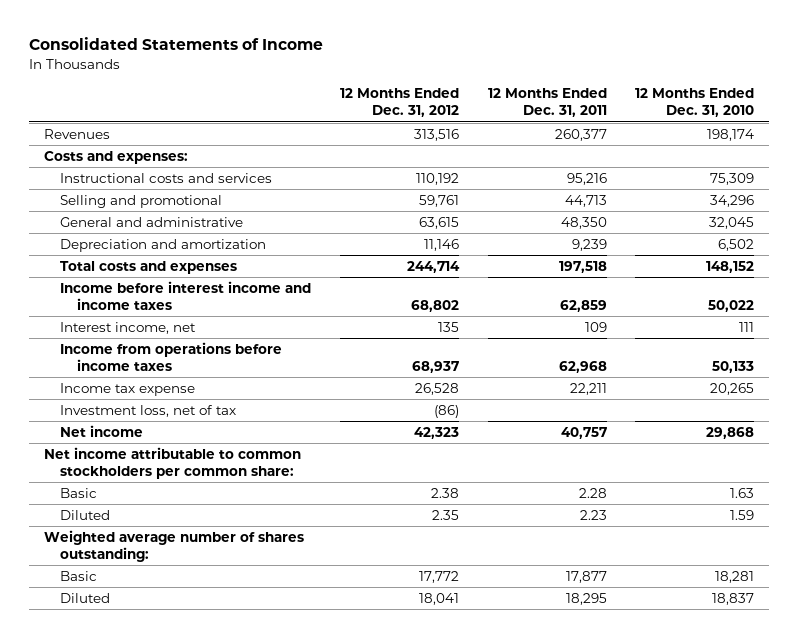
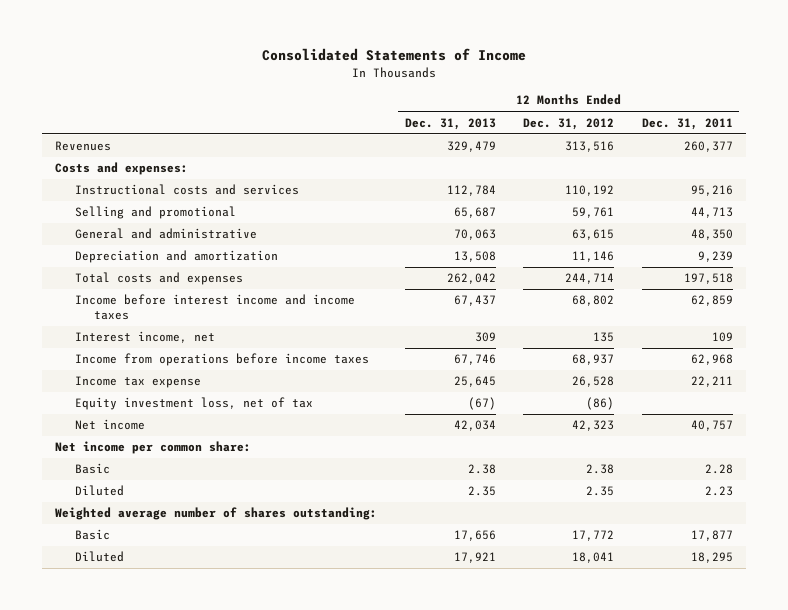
- | 12 Months Ended Dec. 31, 2012 | 12 Months Ended Dec. 31, 2011 | 12 Months Ended Dec. 31, 2010
+ | 12 Months Ended Dec. 31, 2013 | 12 Months Ended Dec. 31, 2012 | 12 Months Ended Dec. 31, 2011
- Investment loss, net of tax | (86) | |
+ Equity investment loss, net of tax | (67) | (86) |
- Net income attributable to common stockholders per common share:
+ Net income per common share:

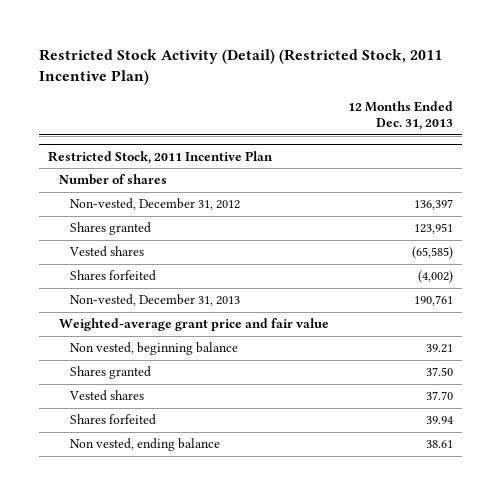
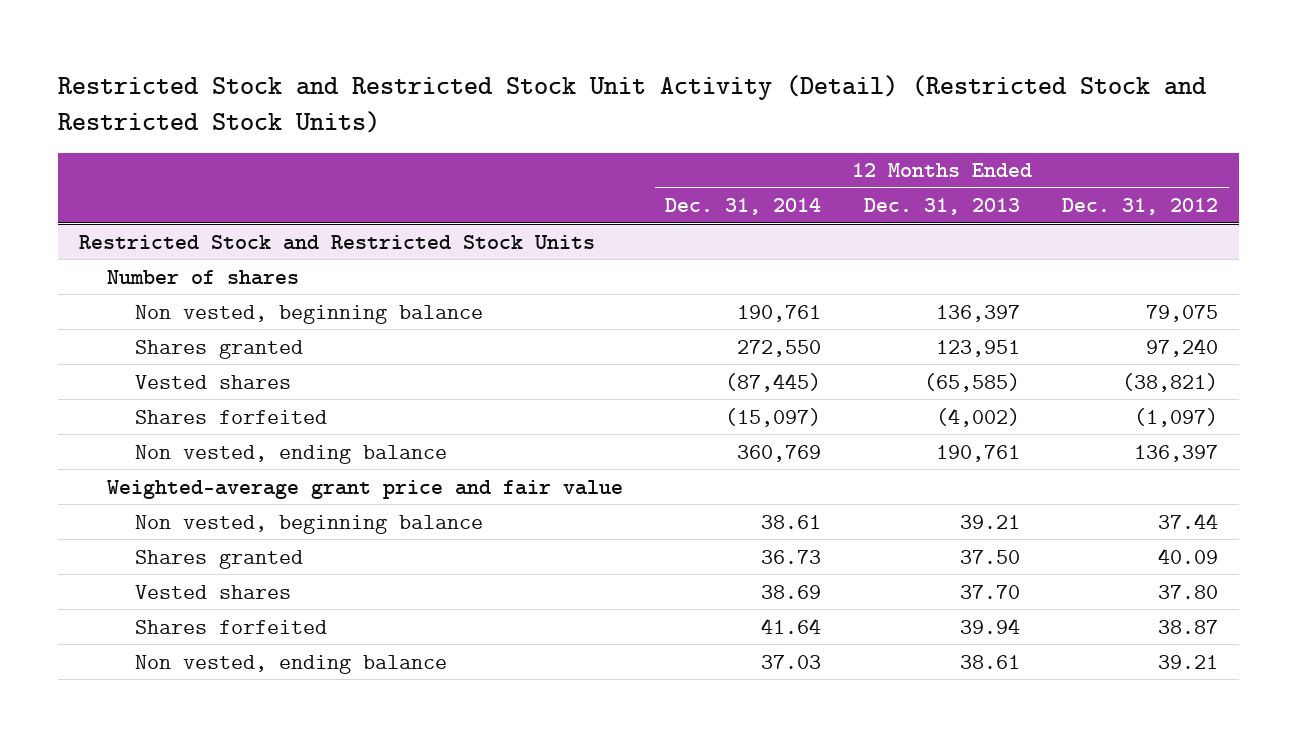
- Restricted Stock Activity (Detail) (Restricted Stock, 2011 Incentive Plan)
+ Restricted Stock and Restricted Stock Unit Activity (Detail) (Restricted Stock and Restricted Stock Units)
- | 12 Months Ended Dec. 31, 2013
+ | 12 Months Ended Dec. 31, 2014 | 12 Months Ended Dec. 31, 2013 | 12 Months Ended Dec. 31, 2012
- Restricted Stock, 2011 Incentive Plan
+ Restricted Stock and Restricted Stock Units
- Non-vested, December 31, 2012 | 136,397
+ Non vested, beginning balance | 190,761 | 136,397 | 79,075
- Non-vested, December 31, 2013 | 190,761
+ Non vested, ending balance | 360,769 | 190,761 | 136,397

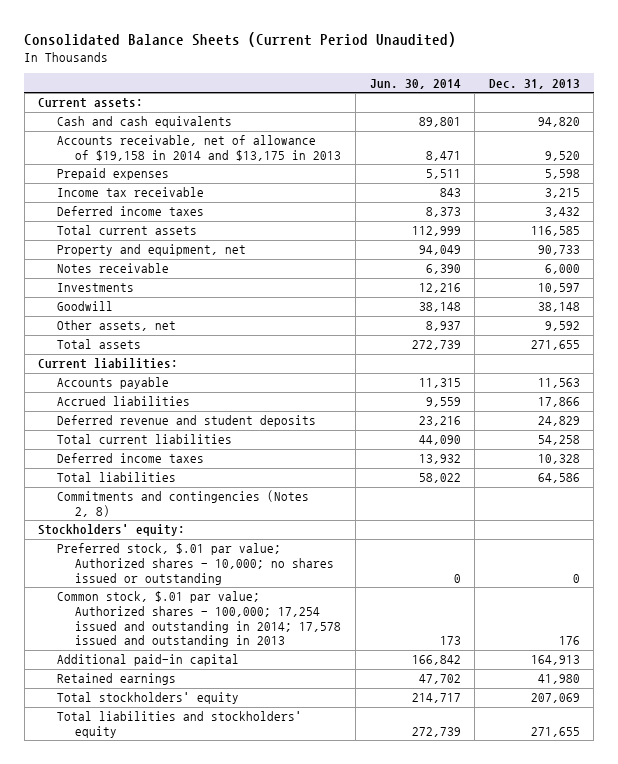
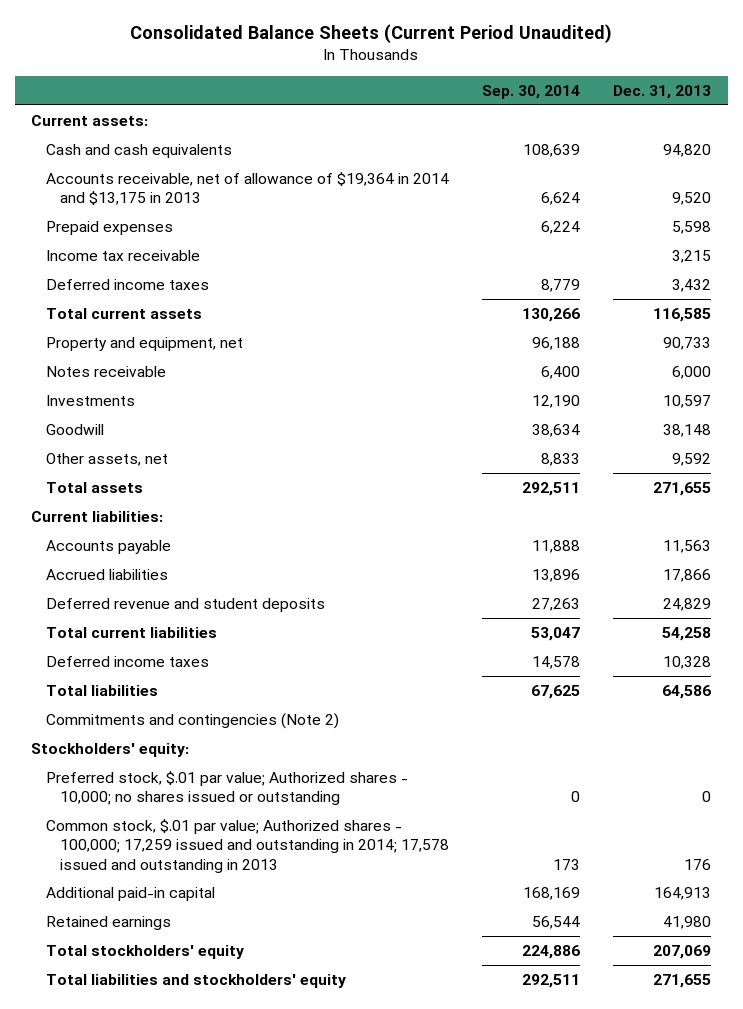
- | Jun. 30, 2014 | Dec. 31, 2013
+ | Sep. 30, 2014 | Dec. 31, 2013
- Accounts receivable, net of allowance of $19,158 in 2014 and $13,175 in 2013 | 8,471 | 9,520
+ Accounts receivable, net of allowance of $19,364 in 2014 and $13,175 in 2013 | 6,624 | 9,520
- Commitments and contingencies (Notes 2, 8)
+ Commitments and contingencies (Note 2)
- Common stock, $.01 par value; Authorized shares - 100,000; 17,254 issued and outstanding in 2014; 17,578 issued and outstanding in 2013 | 173 | 176
+ Common stock, $.01 par value; Authorized shares - 100,000; 17,259 issued and outstanding in 2014; 17,578 issued and outstanding in 2013 | 173 | 176

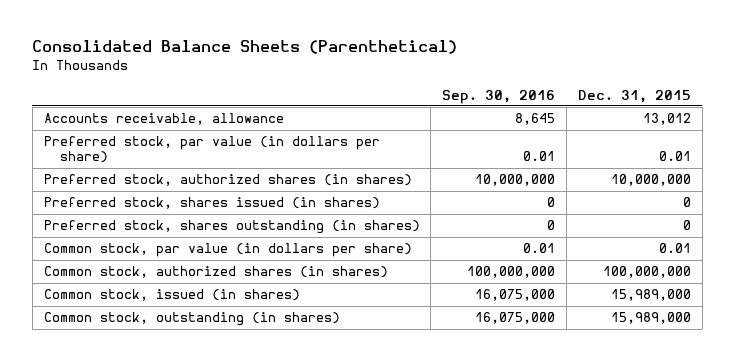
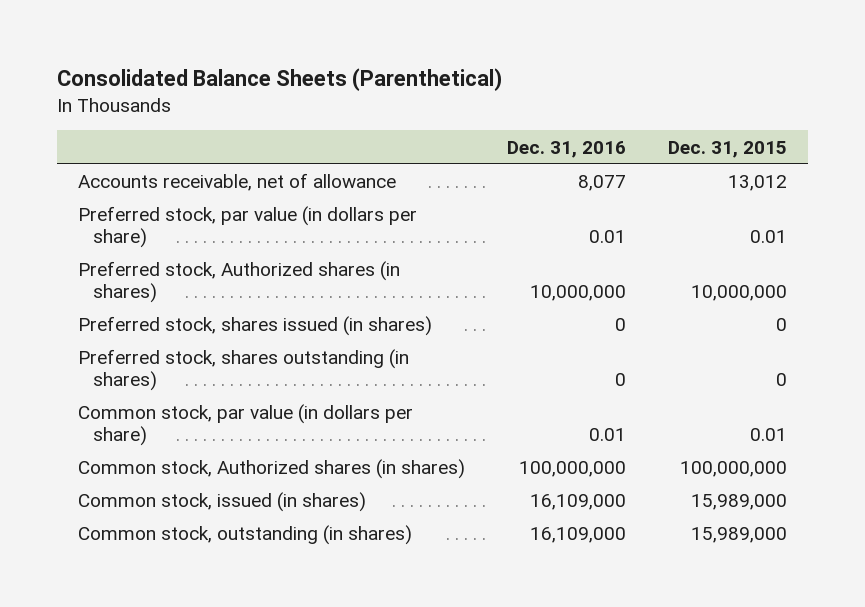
- | Sep. 30, 2016 | Dec. 31, 2015
+ | Dec. 31, 2016 | Dec. 31, 2015
- Accounts receivable, allowance | 8,645 | 13,012
+ Accounts receivable, net of allowance | 8,077 | 13,012
- Preferred stock, authorized shares (in shares) | 10,000,000 | 10,000,000
+ Preferred stock, Authorized shares (in shares) | 10,000,000 | 10,000,000
- Common stock, authorized shares (in shares) | 100,000,000 | 100,000,000
+ Common stock, Authorized shares (in shares) | 100,000,000 | 100,000,000

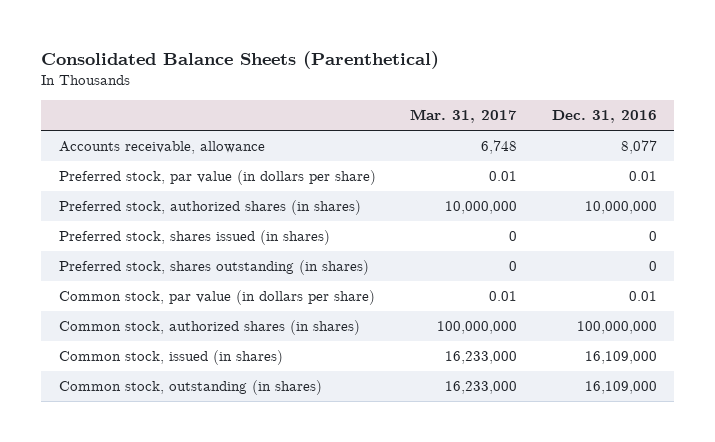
- | Dec. 31, 2016 | Dec. 31, 2015
+ | Mar. 31, 2017 | Dec. 31, 2016
- Accounts receivable, net of allowance | 8,077 | 13,012
+ Accounts receivable, allowance | 6,748 | 8,077
- Preferred stock, Authorized shares (in shares) | 10,000,000 | 10,000,000
+ Preferred stock, authorized shares (in shares) | 10,000,000 | 10,000,000
- Common stock, Authorized shares (in shares) | 100,000,000 | 100,000,000
+ Common stock, authorized shares (in shares) | 100,000,000 | 100,000,000

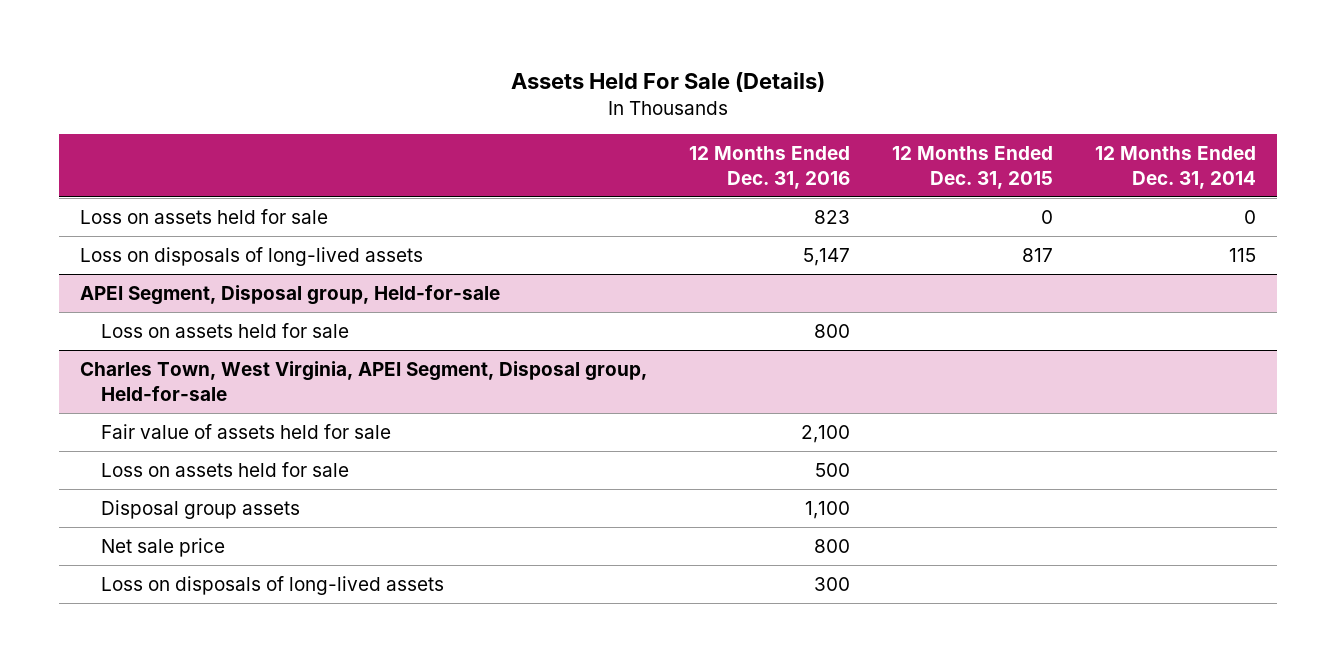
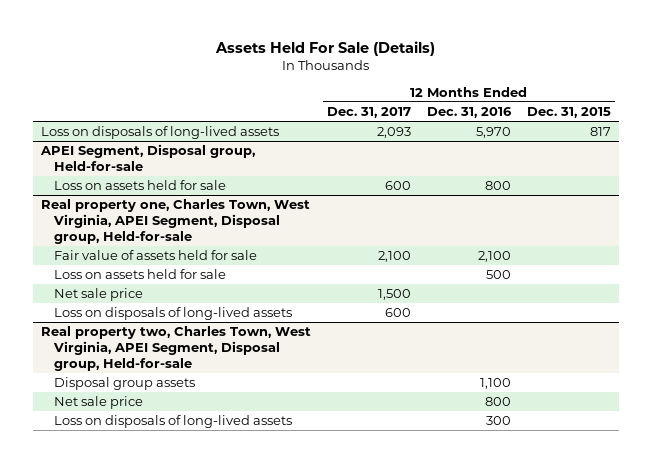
- | 12 Months Ended Dec. 31, 2016 | 12 Months Ended Dec. 31, 2015 | 12 Months Ended Dec. 31, 2014
+ | 12 Months Ended Dec. 31, 2017 | 12 Months Ended Dec. 31, 2016 | 12 Months Ended Dec. 31, 2015
- Loss on assets held for sale | 823 | 0 | 0
- Loss on disposals of long-lived assets | 5,147 | 817 | 115
+ Loss on disposals of long-lived assets | 2,093 | 5,970 | 817
- Charles Town, West Virginia, APEI Segment, Disposal group, Held-for-sale
+ Real property one, Charles Town, West Virginia, APEI Segment, Disposal group, Held-for-sale
+ Net sale price | 1,500 | |
+ Loss on disposals of long-lived assets | 600 | |
+ Real property two, Charles Town, West Virginia, APEI Segment, Disposal group, Held-for-sale

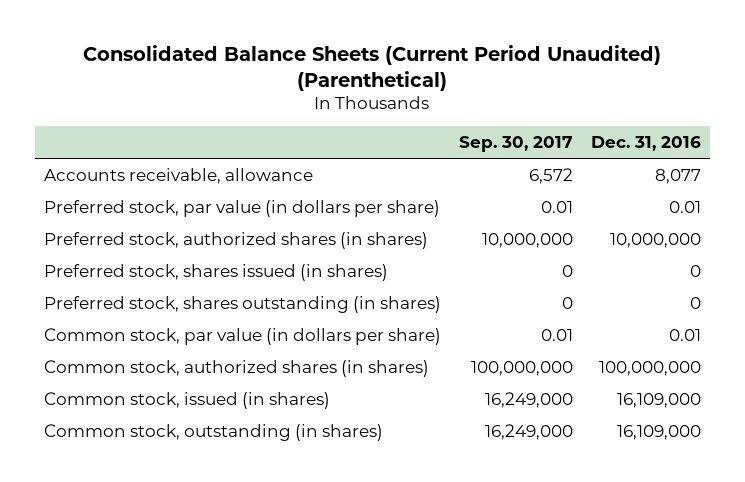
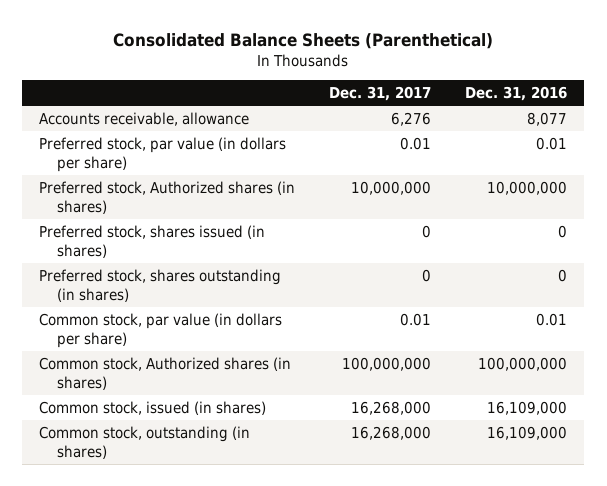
- Consolidated Balance Sheets (Current Period Unaudited) (Parenthetical)
+ Consolidated Balance Sheets (Parenthetical)
- | Sep. 30, 2017 | Dec. 31, 2016
+ | Dec. 31, 2017 | Dec. 31, 2016
- Preferred stock, authorized shares (in shares) | 10,000,000 | 10,000,000
+ Preferred stock, Authorized shares (in shares) | 10,000,000 | 10,000,000
- Common stock, authorized shares (in shares) | 100,000,000 | 100,000,000
+ Common stock, Authorized shares (in shares) | 100,000,000 | 100,000,000

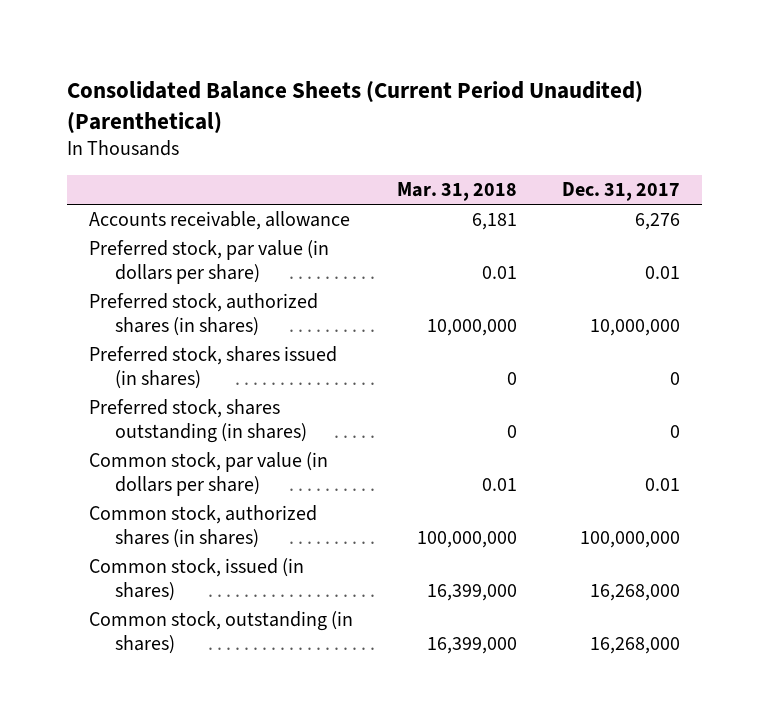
- Consolidated Balance Sheets (Parenthetical)
+ Consolidated Balance Sheets (Current Period Unaudited) (Parenthetical)
- | Dec. 31, 2017 | Dec. 31, 2016
+ | Mar. 31, 2018 | Dec. 31, 2017
- Preferred stock, Authorized shares (in shares) | 10,000,000 | 10,000,000
+ Preferred stock, authorized shares (in shares) | 10,000,000 | 10,000,000
- Common stock, Authorized shares (in shares) | 100,000,000 | 100,000,000
+ Common stock, authorized shares (in shares) | 100,000,000 | 100,000,000

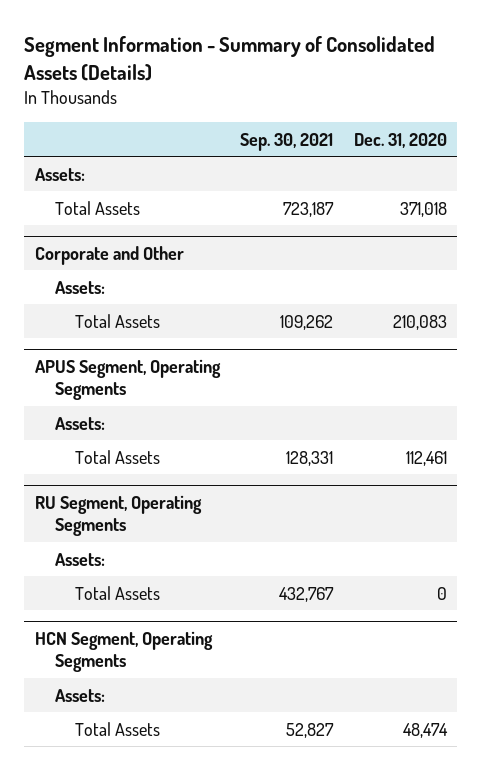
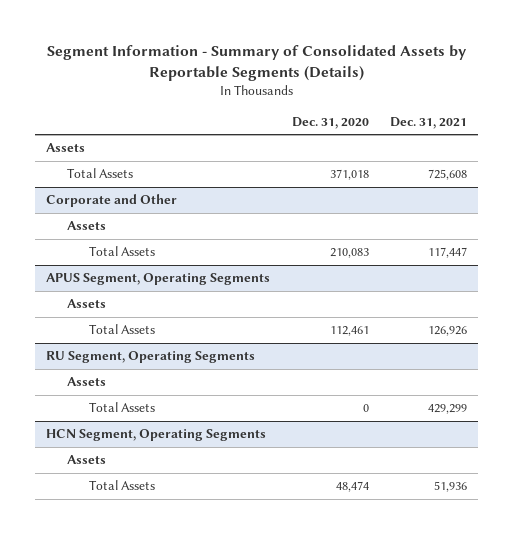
- Segment Information - Summary of Consolidated Assets (Details)
+ Segment Information - Summary of Consolidated Assets by Reportable Segments (Details)
- | Sep. 30, 2021 | Dec. 31, 2020
+ | Dec. 31, 2020 | Dec. 31, 2021
- Assets:
+ Assets
@ Corporate and Other
- Assets:
+ Assets
@ APUS Segment, Operating Segments
- Assets:
+ Assets
@ RU Segment, Operating Segments
- Assets:
+ Assets
@ HCN Segment, Operating Segments
- Assets:
+ Assets

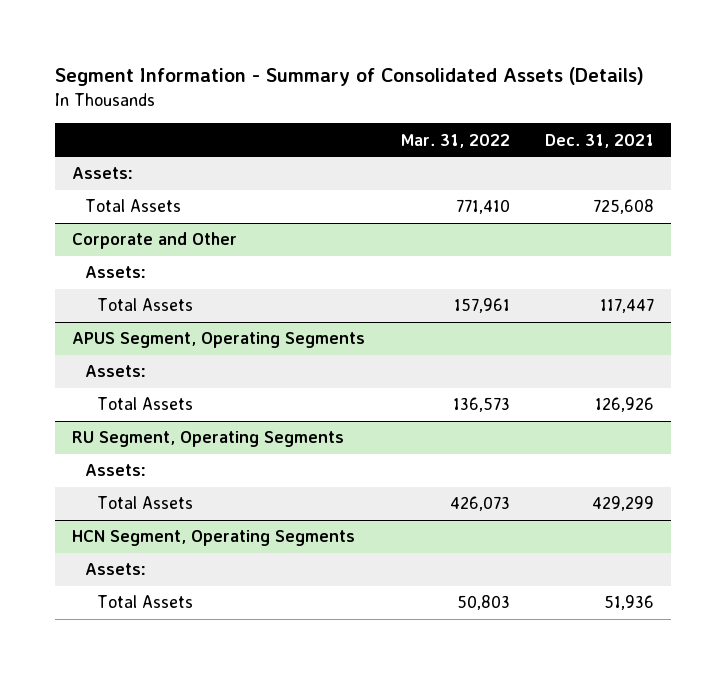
- Segment Information - Summary of Consolidated Assets by Reportable Segments (Details)
+ Segment Information - Summary of Consolidated Assets (Details)
- | Dec. 31, 2020 | Dec. 31, 2021
+ | Mar. 31, 2022 | Dec. 31, 2021
- Assets
+ Assets:
@ Corporate and Other
- Assets
+ Assets:
@ APUS Segment, Operating Segments
- Assets
+ Assets:
@ RU Segment, Operating Segments
- Assets
+ Assets:
@ HCN Segment, Operating Segments
- Assets
+ Assets:

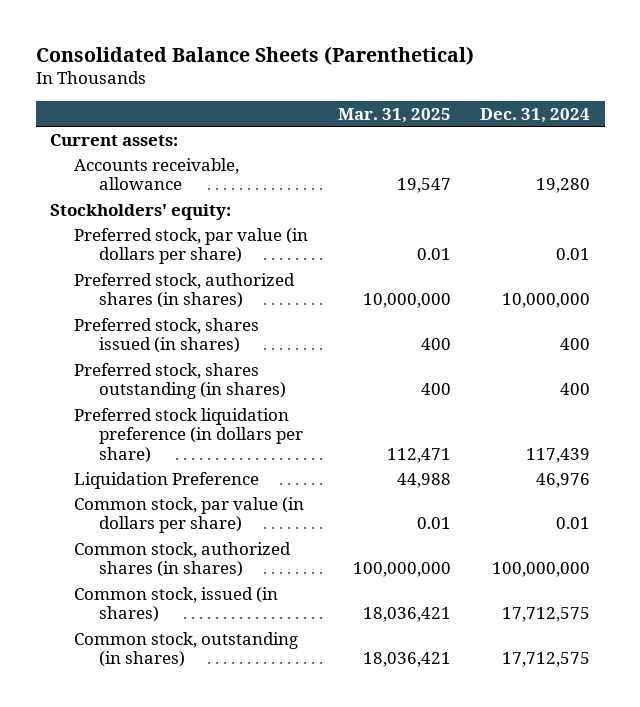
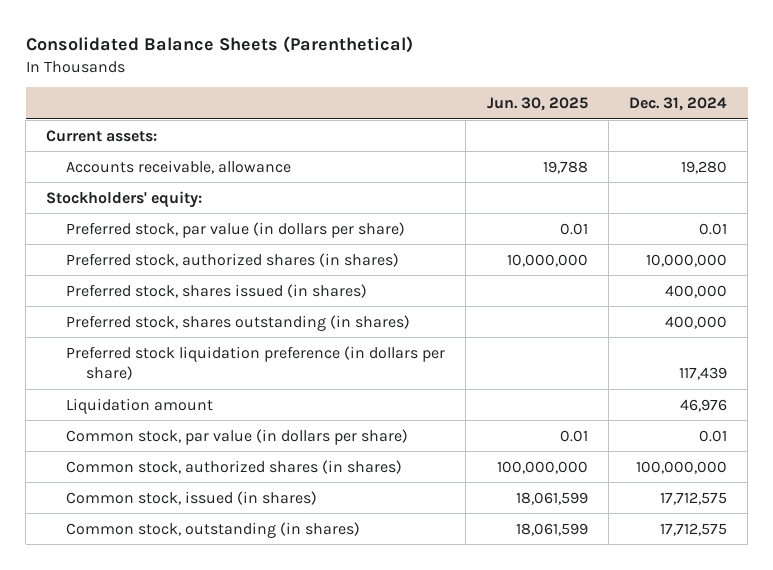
- | Mar. 31, 2025 | Dec. 31, 2024
+ | Jun. 30, 2025 | Dec. 31, 2024
- Preferred stock, shares issued (in shares) | 400 | 400
- Preferred stock, shares outstanding (in shares) | 400 | 400
+ Preferred stock, shares issued (in shares) | | 400,000
+ Preferred stock, shares outstanding (in shares) | | 400,000
- Liquidation Preference | 44,988 | 46,976
+ Liquidation amount | | 46,976

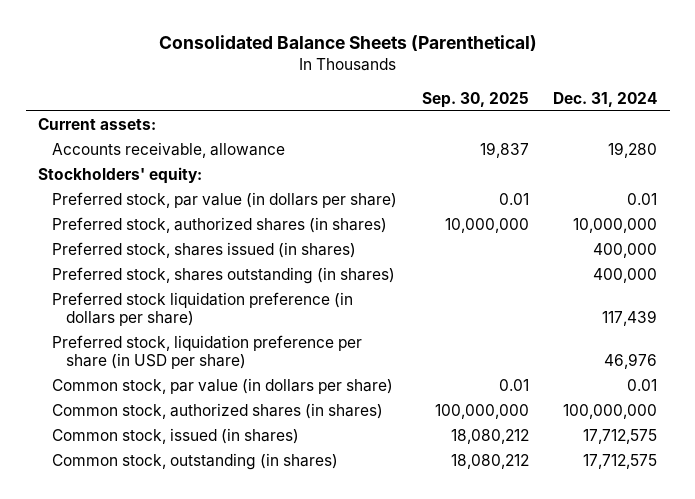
- | Jun. 30, 2025 | Dec. 31, 2024
+ | Sep. 30, 2025 | Dec. 31, 2024
- Liquidation amount | | 46,976
+ Preferred stock, liquidation preference per share (in USD per share) | | 46,976

